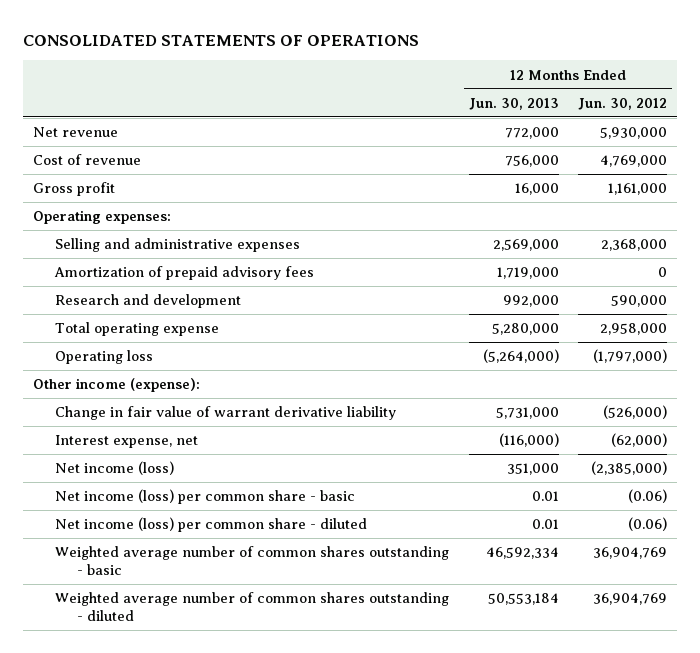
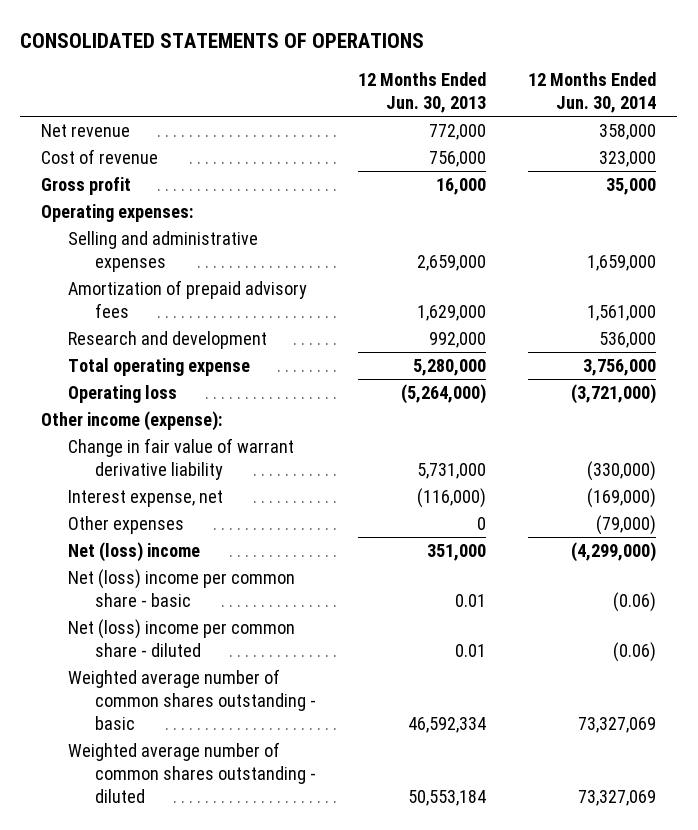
- | 12 Months Ended Jun. 30, 2013 | 12 Months Ended Jun. 30, 2012
+ | 12 Months Ended Jun. 30, 2013 | 12 Months Ended Jun. 30, 2014
- Selling and administrative expenses | 2,569,000 | 2,368,000
- Amortization of prepaid advisory fees | 1,719,000 | 0
+ Selling and administrative expenses | 2,659,000 | 1,659,000
+ Amortization of prepaid advisory fees | 1,629,000 | 1,561,000
- Net income (loss) | 351,000 | (2,385,000)
- Net income (loss) per common share - basic | 0.01 | (0.06)
- Net income (loss) per common share - diluted | 0.01 | (0.06)
+ Other expenses | 0 | (79,000)
+ Net (loss) income | 351,000 | (4,299,000)
+ Net (loss) income per common share - basic | 0.01 | (0.06)
+ Net (loss) income per common share - diluted | 0.01 | (0.06)

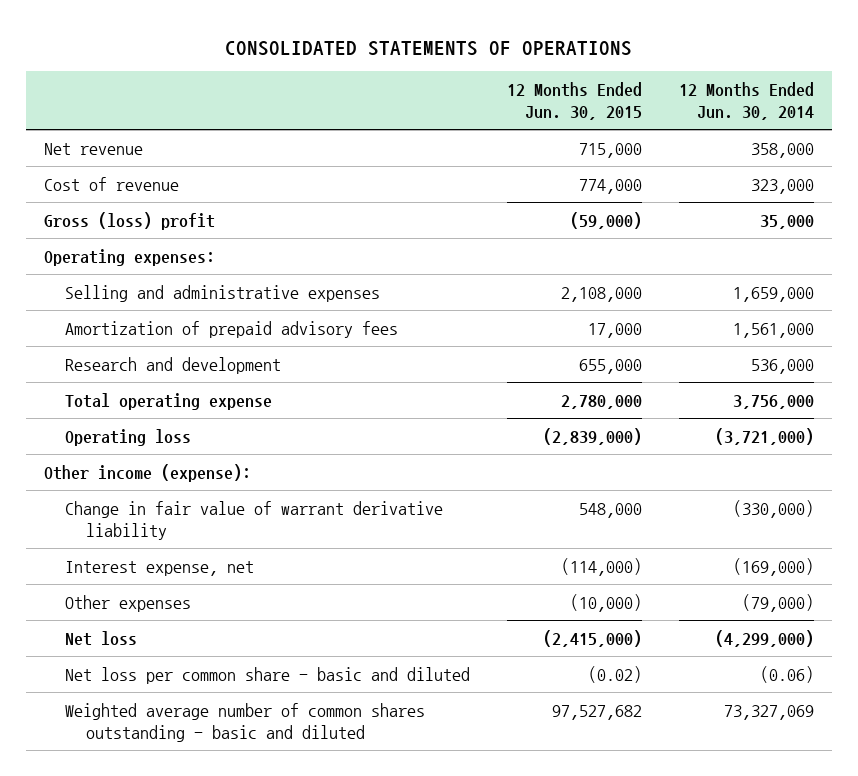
- | 12 Months Ended Jun. 30, 2013 | 12 Months Ended Jun. 30, 2014
+ | 12 Months Ended Jun. 30, 2015 | 12 Months Ended Jun. 30, 2014
- Gross profit | 16,000 | 35,000
+ Gross (loss) profit | (59,000) | 35,000
- Net (loss) income | 351,000 | (4,299,000)
- Net (loss) income per common share - basic | 0.01 | (0.06)
- Net (loss) income per common share - diluted | 0.01 | (0.06)
- Weighted average number of common shares outstanding - basic | 46,592,334 | 73,327,069
- Weighted average number of common shares outstanding - diluted | 50,553,184 | 73,327,069
+ Net loss | (2,415,000) | (4,299,000)
+ Net loss per common share - basic and diluted | (0.02) | (0.06)
+ Weighted average number of common shares outstanding - basic and diluted | 97,527,682 | 73,327,069

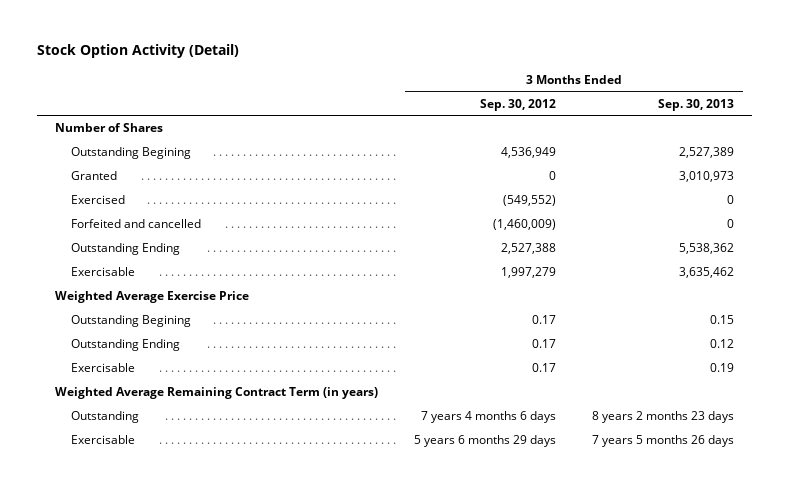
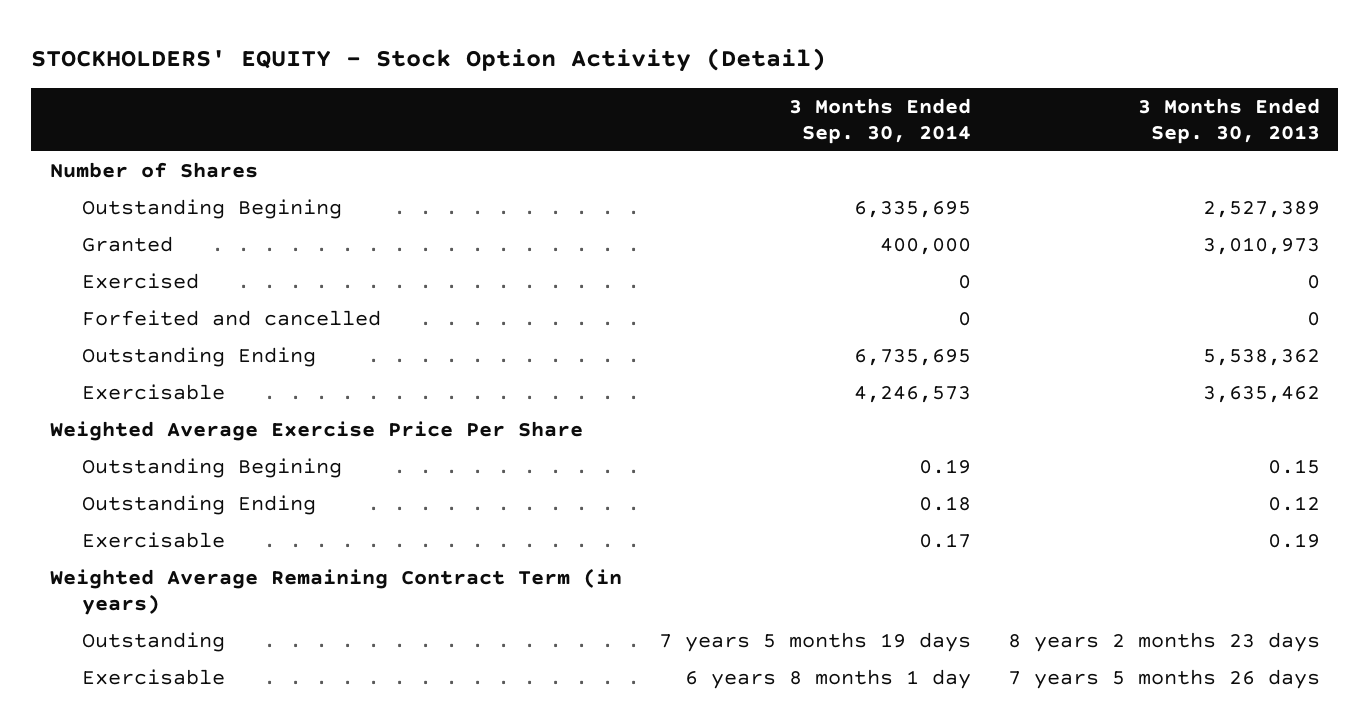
- Stock Option Activity (Detail)
+ STOCKHOLDERS' EQUITY - Stock Option Activity (Detail)
- | 3 Months Ended Sep. 30, 2012 | 3 Months Ended Sep. 30, 2013
+ | 3 Months Ended Sep. 30, 2014 | 3 Months Ended Sep. 30, 2013
- Weighted Average Exercise Price
+ Weighted Average Exercise Price Per Share

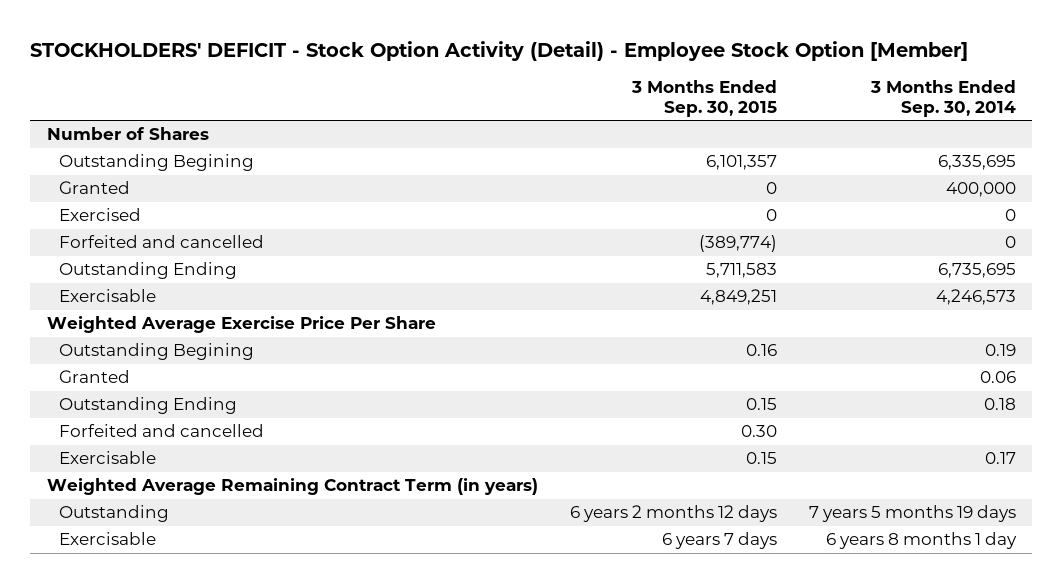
- STOCKHOLDERS' EQUITY - Stock Option Activity (Detail)
+ STOCKHOLDERS' DEFICIT - Stock Option Activity (Detail) - Employee Stock Option [Member]
- | 3 Months Ended Sep. 30, 2014 | 3 Months Ended Sep. 30, 2013
+ | 3 Months Ended Sep. 30, 2015 | 3 Months Ended Sep. 30, 2014
+ Granted | | 0.06
+ Forfeited and cancelled | 0.30 |

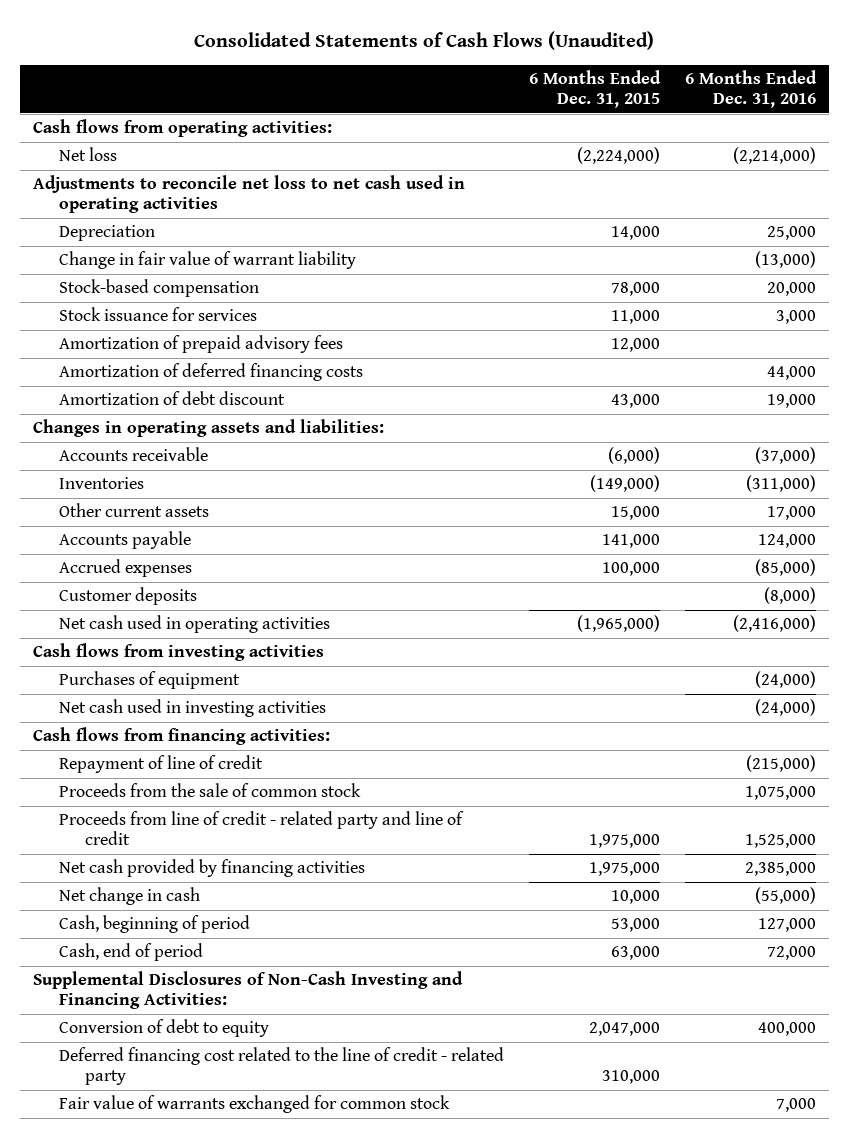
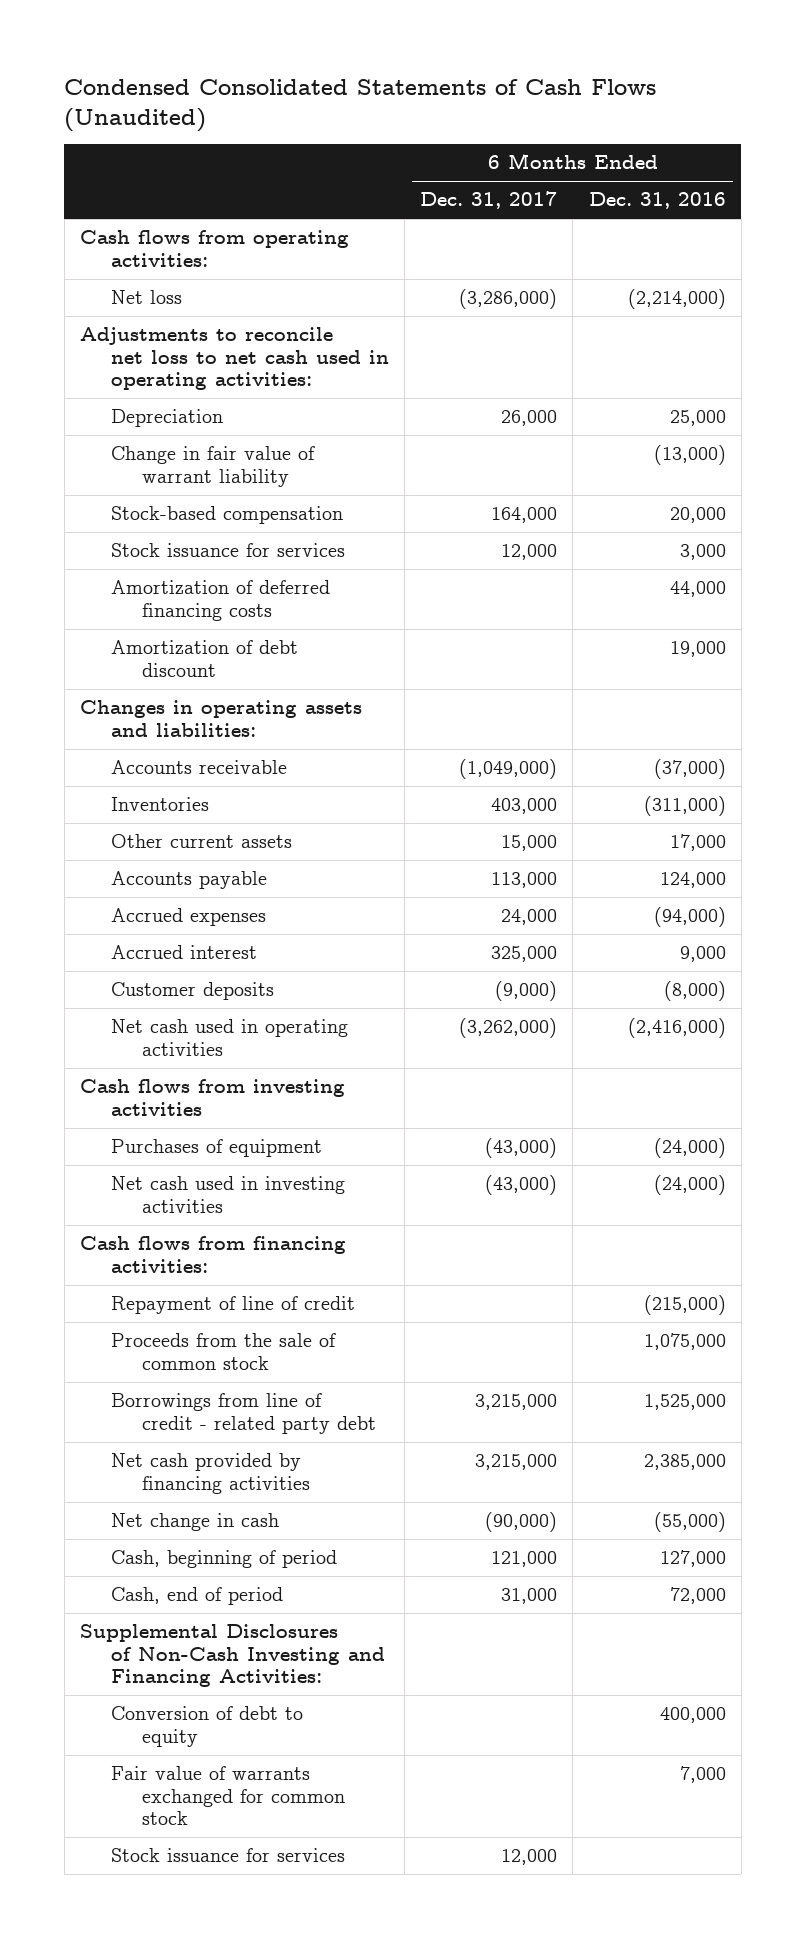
- Consolidated Statements of Cash Flows (Unaudited)
+ Condensed Consolidated Statements of Cash Flows (Unaudited)
- | 6 Months Ended Dec. 31, 2015 | 6 Months Ended Dec. 31, 2016
+ | 6 Months Ended Dec. 31, 2017 | 6 Months Ended Dec. 31, 2016
- Adjustments to reconcile net loss to net cash used in operating activities
+ Adjustments to reconcile net loss to net cash used in operating activities:
- Amortization of prepaid advisory fees | 12,000 |
- Accrued expenses | 100,000 | (85,000)
+ Accrued expenses | 24,000 | (94,000)
+ Accrued interest | 325,000 | 9,000
- Proceeds from line of credit - related party and line of credit | 1,975,000 | 1,525,000
+ Borrowings from line of credit - related party debt | 3,215,000 | 1,525,000
- Deferred financing cost related to the line of credit - related party | 310,000 |
+ Stock issuance for services | 12,000 |

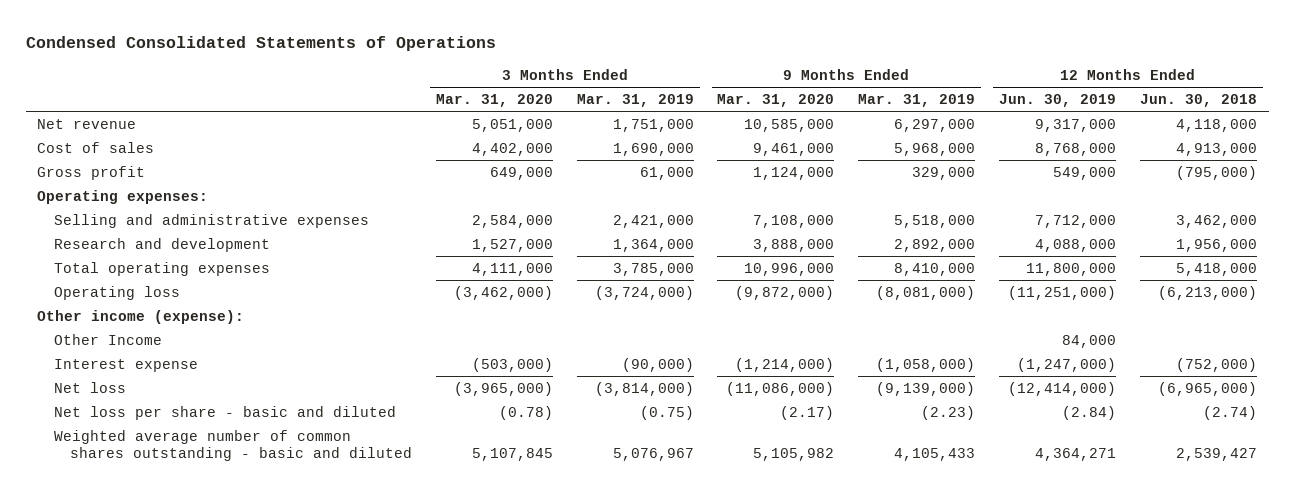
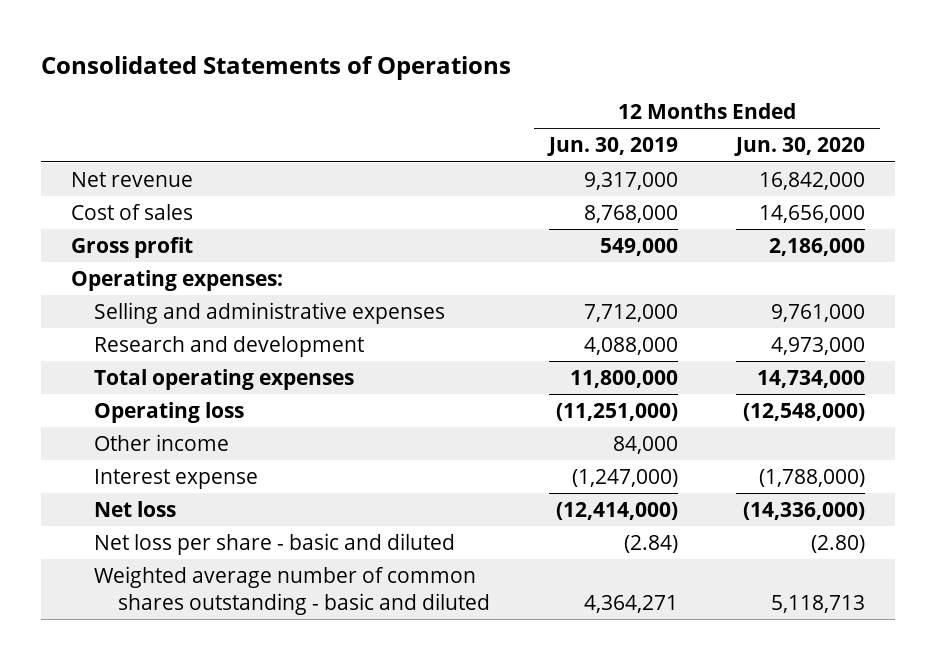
- Condensed Consolidated Statements of Operations
+ Consolidated Statements of Operations
- | 3 Months Ended Mar. 31, 2020 | 3 Months Ended Mar. 31, 2019 | 9 Months Ended Mar. 31, 2020 | 9 Months Ended Mar. 31, 2019 | 12 Months Ended Jun. 30, 2019 | 12 Months Ended Jun. 30, 2018
+ | 12 Months Ended Jun. 30, 2019 | 12 Months Ended Jun. 30, 2020
- Other income (expense):
- Other Income | | | | | 84,000 |
+ Other income | 84,000 |

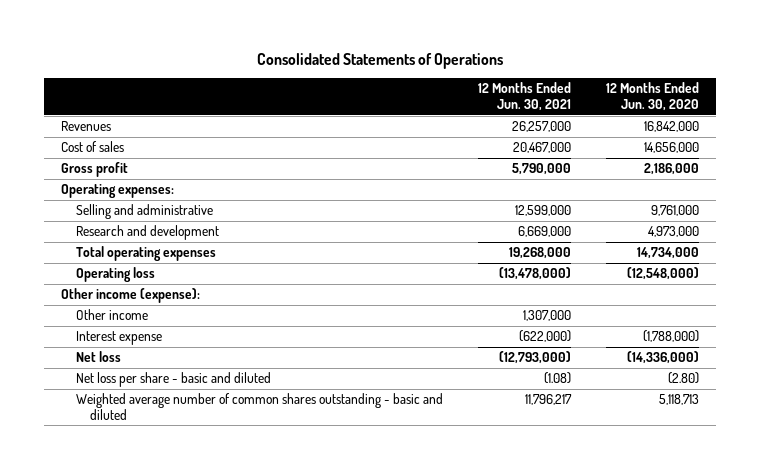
- | 12 Months Ended Jun. 30, 2019 | 12 Months Ended Jun. 30, 2020
+ | 12 Months Ended Jun. 30, 2021 | 12 Months Ended Jun. 30, 2020
- Net revenue | 9,317,000 | 16,842,000
+ Revenues | 26,257,000 | 16,842,000
- Selling and administrative expenses | 7,712,000 | 9,761,000
+ Selling and administrative | 12,599,000 | 9,761,000
+ Other income (expense):

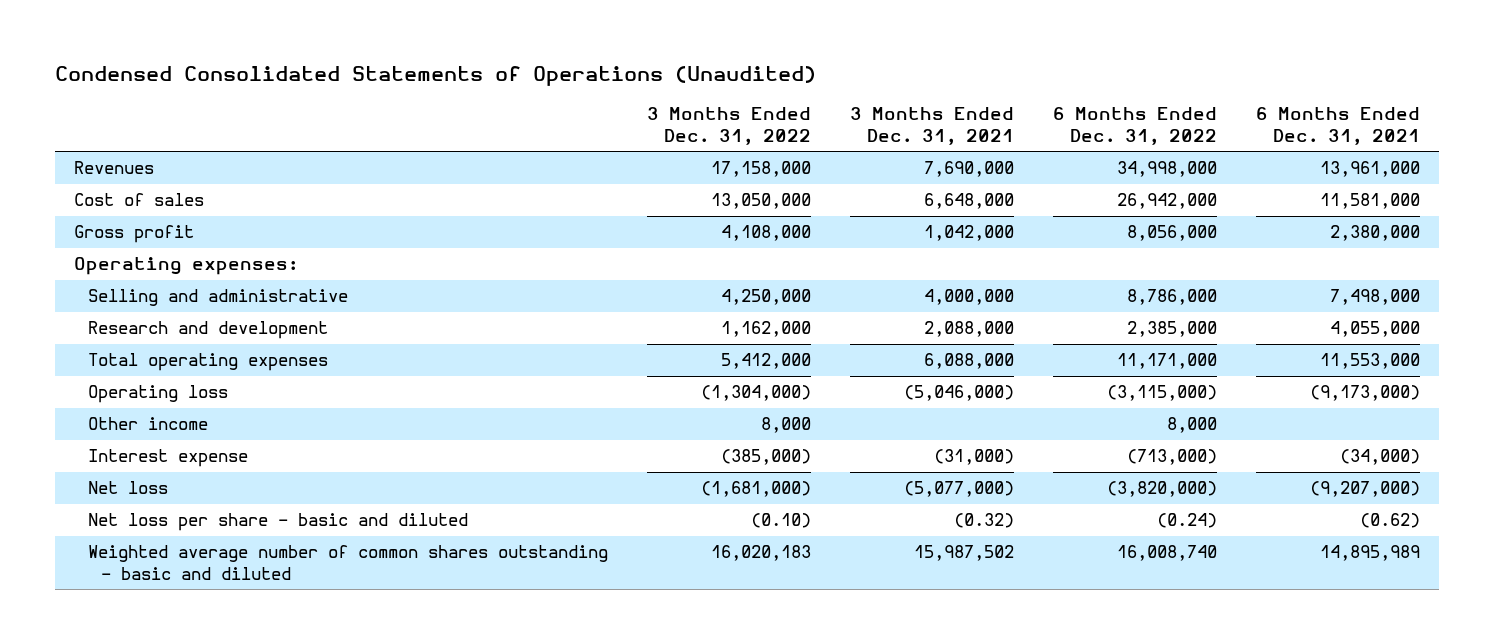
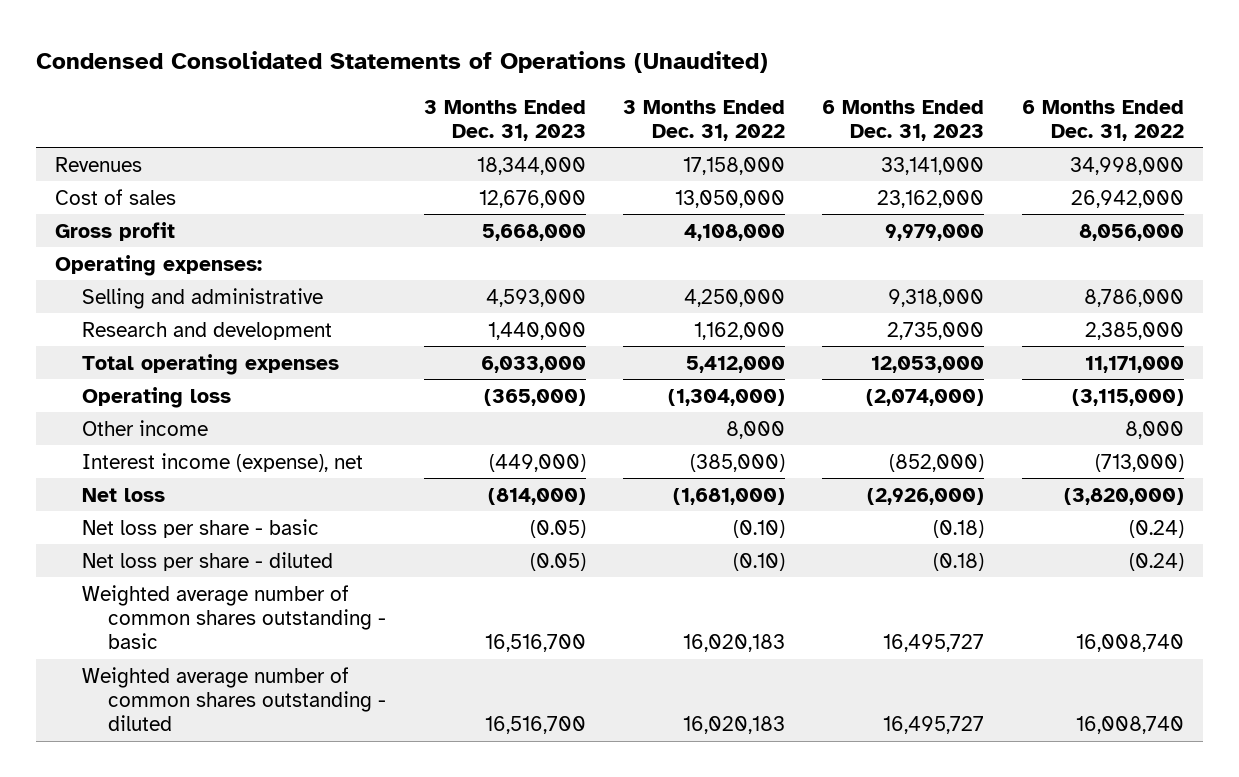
- | 3 Months Ended Dec. 31, 2022 | 3 Months Ended Dec. 31, 2021 | 6 Months Ended Dec. 31, 2022 | 6 Months Ended Dec. 31, 2021
+ | 3 Months Ended Dec. 31, 2023 | 3 Months Ended Dec. 31, 2022 | 6 Months Ended Dec. 31, 2023 | 6 Months Ended Dec. 31, 2022
- Interest expense | (385,000) | (31,000) | (713,000) | (34,000)
+ Interest income (expense), net | (449,000) | (385,000) | (852,000) | (713,000)
- Net loss per share - basic and diluted | (0.10) | (0.32) | (0.24) | (0.62)
- Weighted average number of common shares outstanding - basic and diluted | 16,020,183 | 15,987,502 | 16,008,740 | 14,895,989
+ Net loss per share - basic | (0.05) | (0.10) | (0.18) | (0.24)
+ Net loss per share - diluted | (0.05) | (0.10) | (0.18) | (0.24)
+ Weighted average number of common shares outstanding - basic | 16,516,700 | 16,020,183 | 16,495,727 | 16,008,740
+ Weighted average number of common shares outstanding - diluted | 16,516,700 | 16,020,183 | 16,495,727 | 16,008,740

